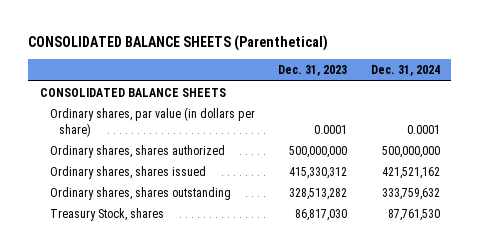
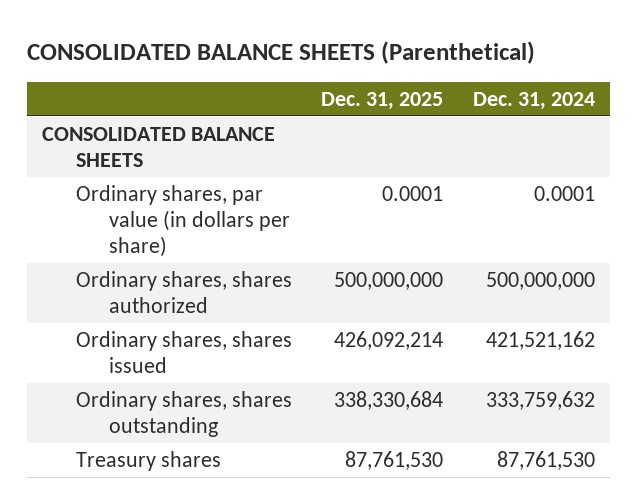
- | Dec. 31, 2023 | Dec. 31, 2024
+ | Dec. 31, 2025 | Dec. 31, 2024
- Treasury Stock, shares | 86,817,030 | 87,761,530
+ Treasury shares | 87,761,530 | 87,761,530

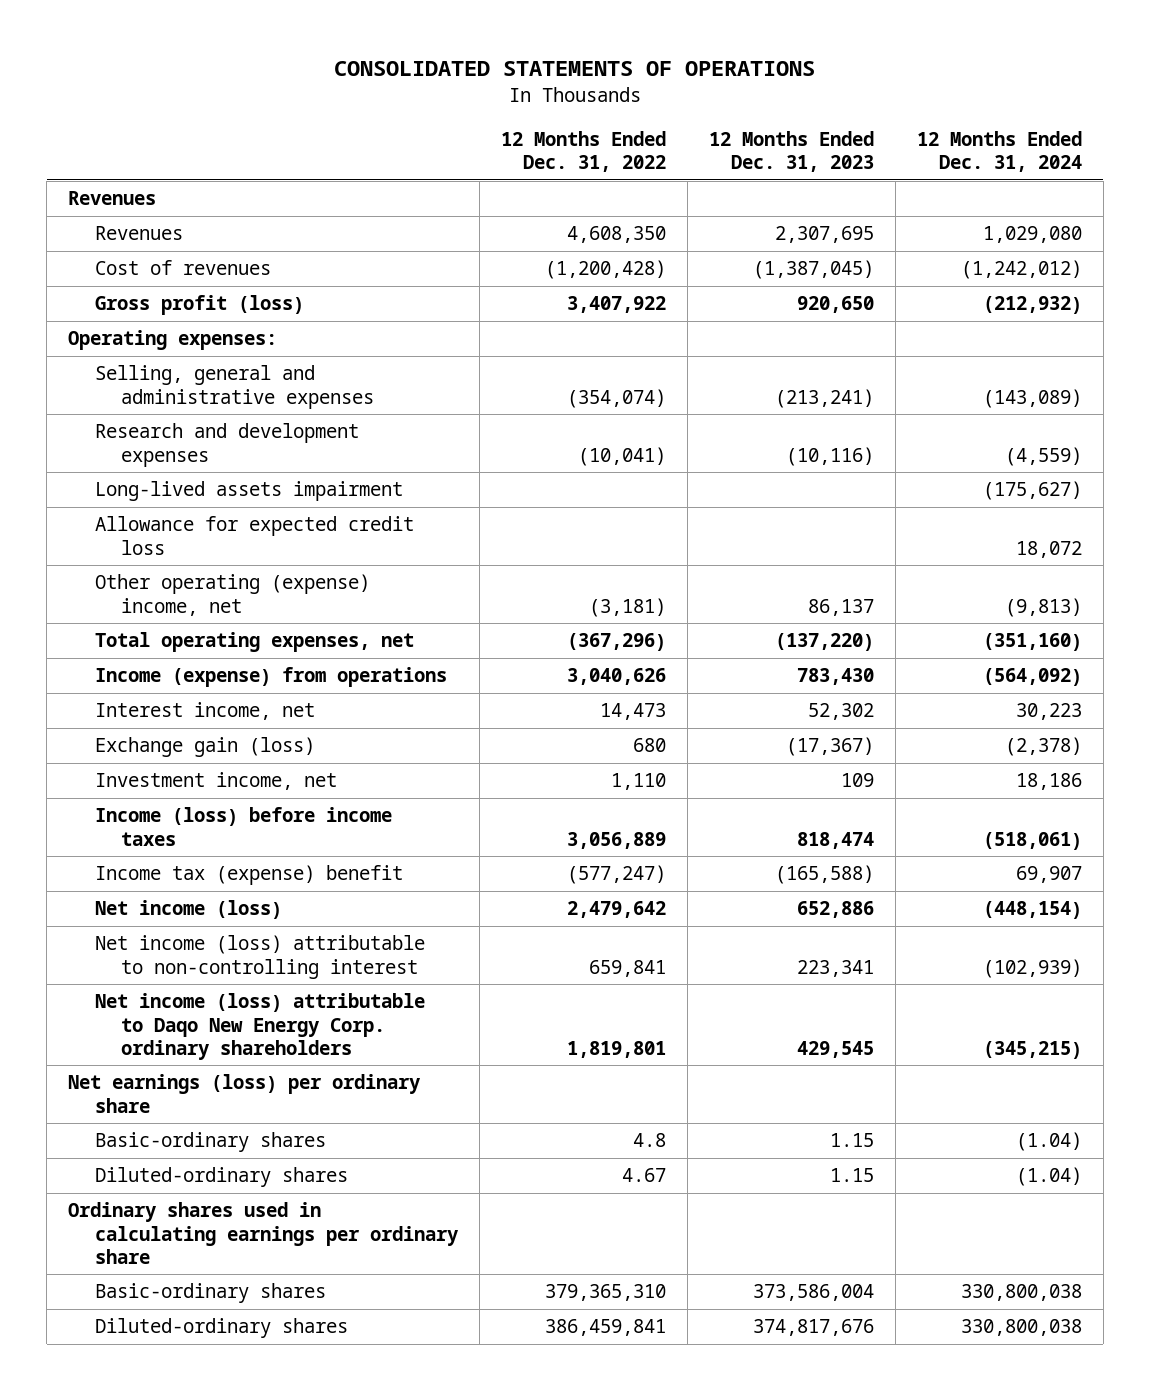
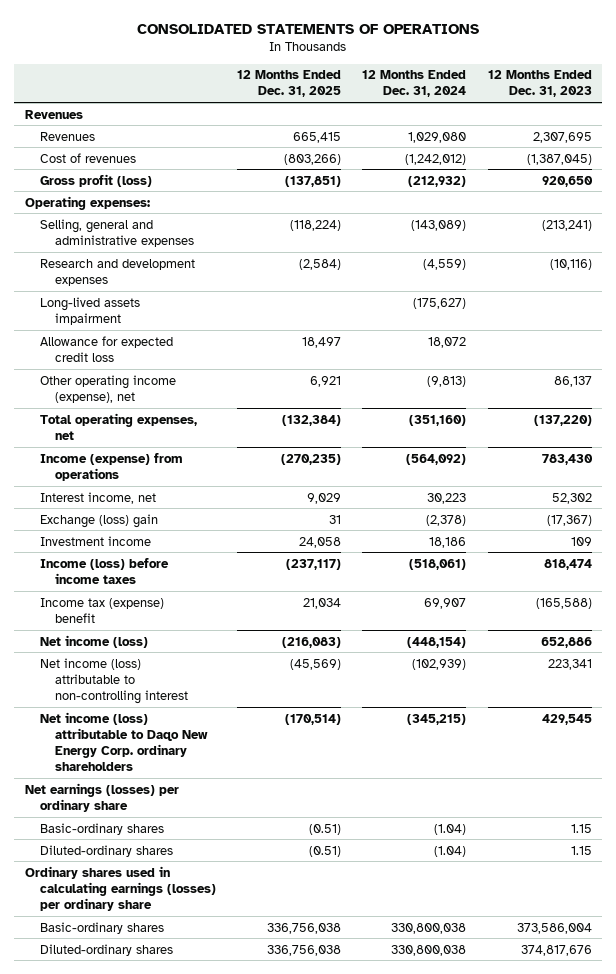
- | 12 Months Ended Dec. 31, 2022 | 12 Months Ended Dec. 31, 2023 | 12 Months Ended Dec. 31, 2024
+ | 12 Months Ended Dec. 31, 2025 | 12 Months Ended Dec. 31, 2024 | 12 Months Ended Dec. 31, 2023
- Other operating (expense) income, net | (3,181) | 86,137 | (9,813)
+ Other operating income (expense), net | 6,921 | (9,813) | 86,137
- Exchange gain (loss) | 680 | (17,367) | (2,378)
- Investment income, net | 1,110 | 109 | 18,186
+ Exchange (loss) gain | 31 | (2,378) | (17,367)
+ Investment income | 24,058 | 18,186 | 109
- Net earnings (loss) per ordinary share
+ Net earnings (losses) per ordinary share
- Ordinary shares used in calculating earnings per ordinary share
+ Ordinary shares used in calculating earnings (losses) per ordinary share

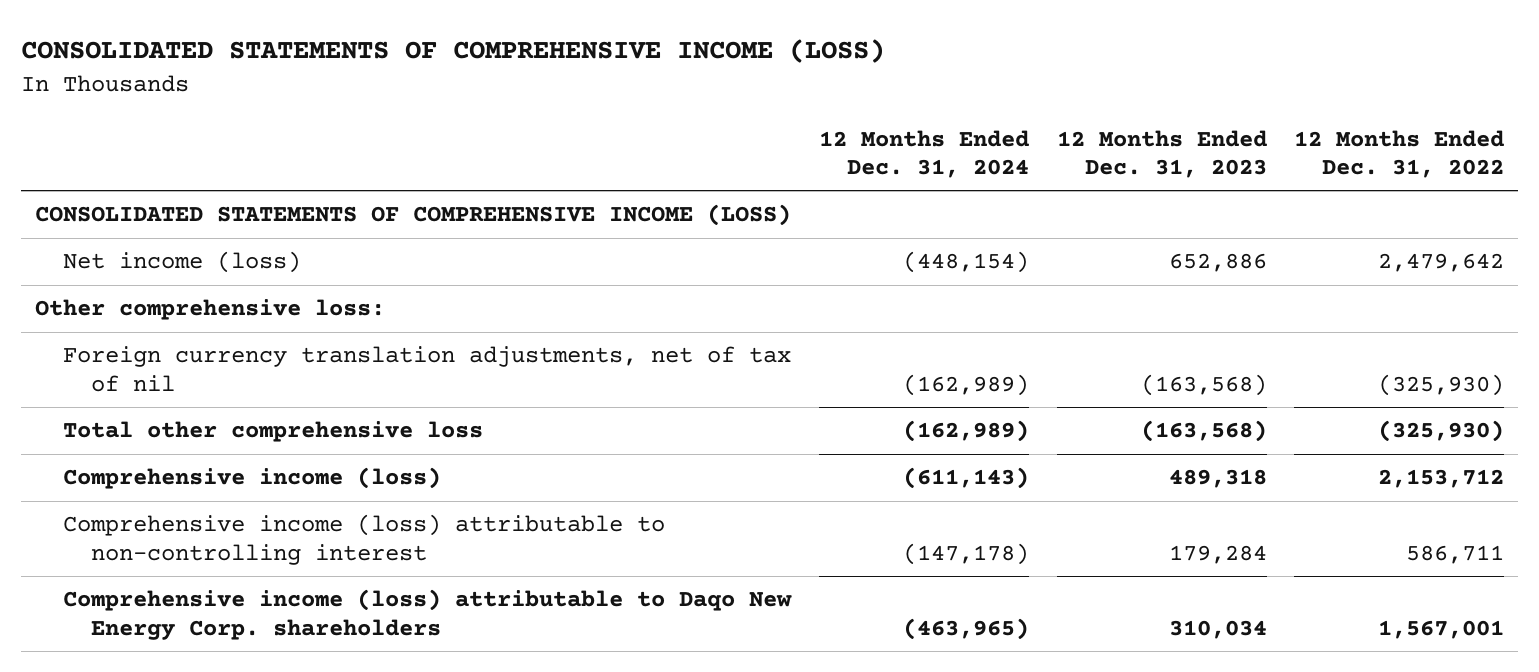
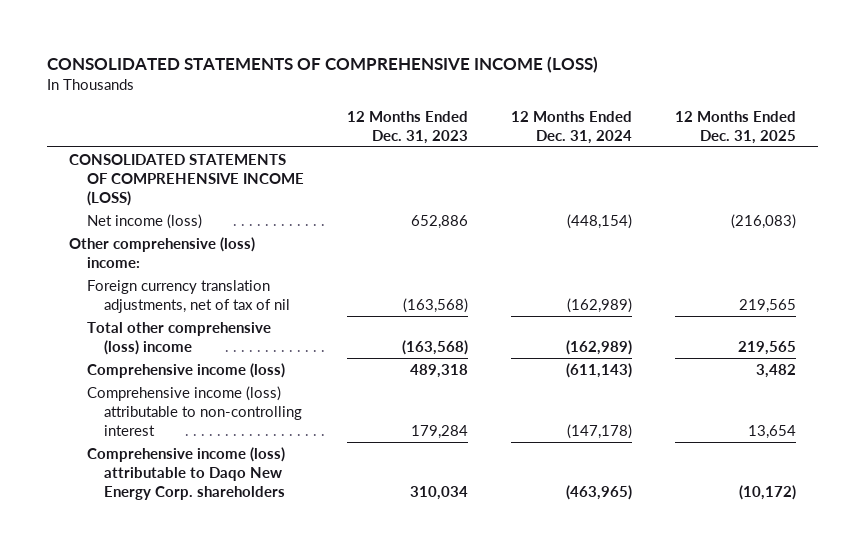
- | 12 Months Ended Dec. 31, 2024 | 12 Months Ended Dec. 31, 2023 | 12 Months Ended Dec. 31, 2022
+ | 12 Months Ended Dec. 31, 2023 | 12 Months Ended Dec. 31, 2024 | 12 Months Ended Dec. 31, 2025
- Other comprehensive loss:
+ Other comprehensive (loss) income:
- Total other comprehensive loss | (162,989) | (163,568) | (325,930)
+ Total other comprehensive (loss) income | (163,568) | (162,989) | 219,565

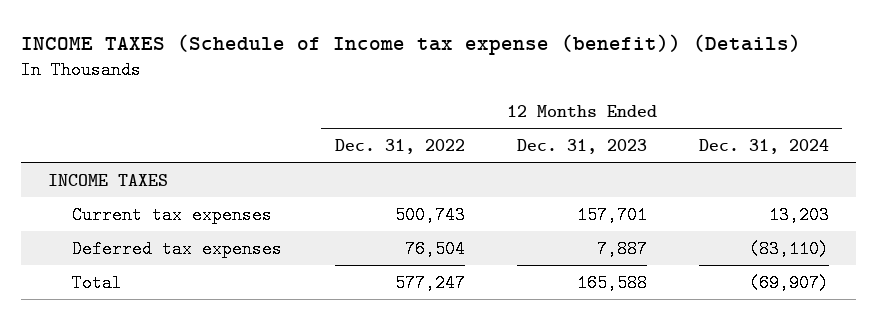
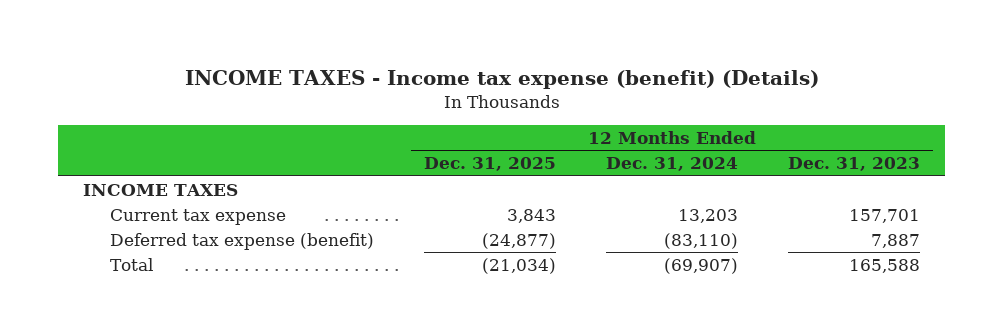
- INCOME TAXES (Schedule of Income tax expense (benefit)) (Details)
+ INCOME TAXES - Income tax expense (benefit) (Details)
- | 12 Months Ended Dec. 31, 2022 | 12 Months Ended Dec. 31, 2023 | 12 Months Ended Dec. 31, 2024
+ | 12 Months Ended Dec. 31, 2025 | 12 Months Ended Dec. 31, 2024 | 12 Months Ended Dec. 31, 2023
- Current tax expenses | 500,743 | 157,701 | 13,203
- Deferred tax expenses | 76,504 | 7,887 | (83,110)
+ Current tax expense | 3,843 | 13,203 | 157,701
+ Deferred tax expense (benefit) | (24,877) | (83,110) | 7,887

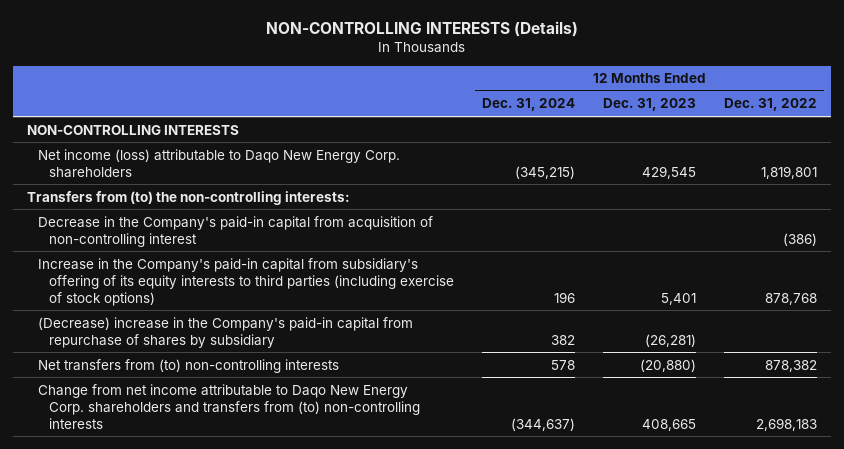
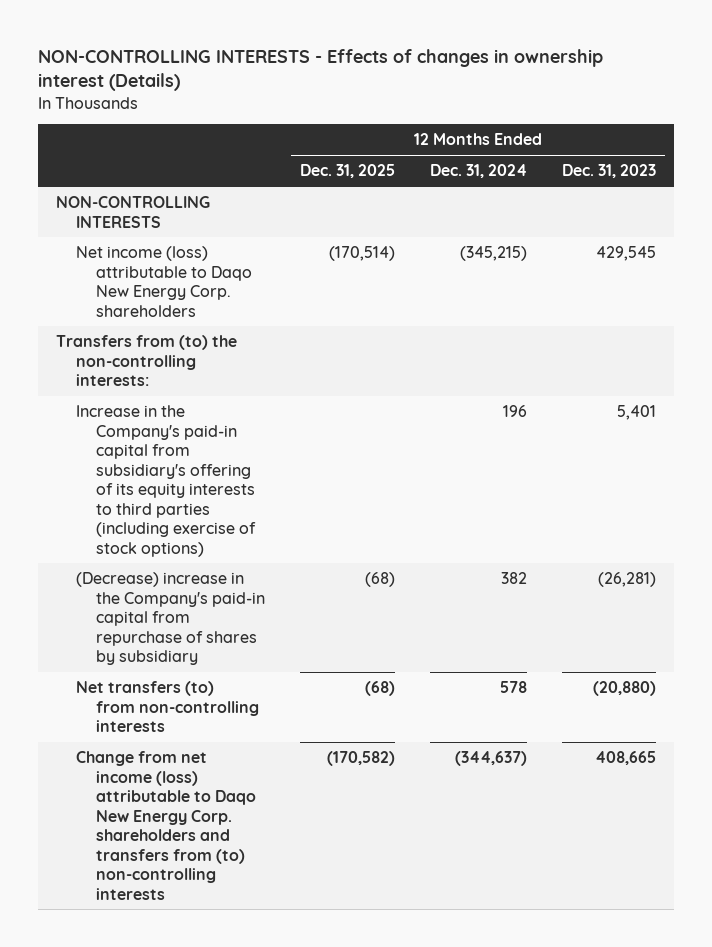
- NON-CONTROLLING INTERESTS (Details)
+ NON-CONTROLLING INTERESTS - Effects of changes in ownership interest (Details)
- | 12 Months Ended Dec. 31, 2024 | 12 Months Ended Dec. 31, 2023 | 12 Months Ended Dec. 31, 2022
+ | 12 Months Ended Dec. 31, 2025 | 12 Months Ended Dec. 31, 2024 | 12 Months Ended Dec. 31, 2023
- Decrease in the Company's paid-in capital from acquisition of non-controlling interest | | | (386)
- Net transfers from (to) non-controlling interests | 578 | (20,880) | 878,382
- Change from net income attributable to Daqo New Energy Corp. shareholders and transfers from (to) non-controlling interests | (344,637) | 408,665 | 2,698,183
+ Net transfers (to) from non-controlling interests | (68) | 578 | (20,880)
+ Change from net income (loss) attributable to Daqo New Energy Corp. shareholders and transfers from (to) non-controlling interests | (170,582) | (344,637) | 408,665

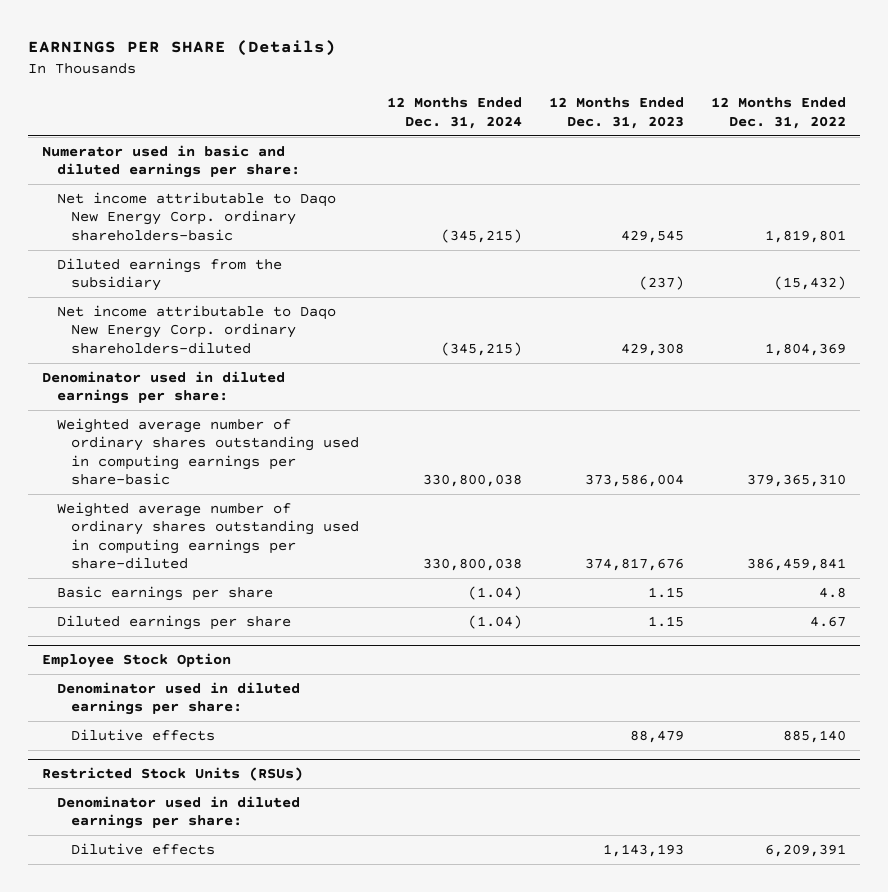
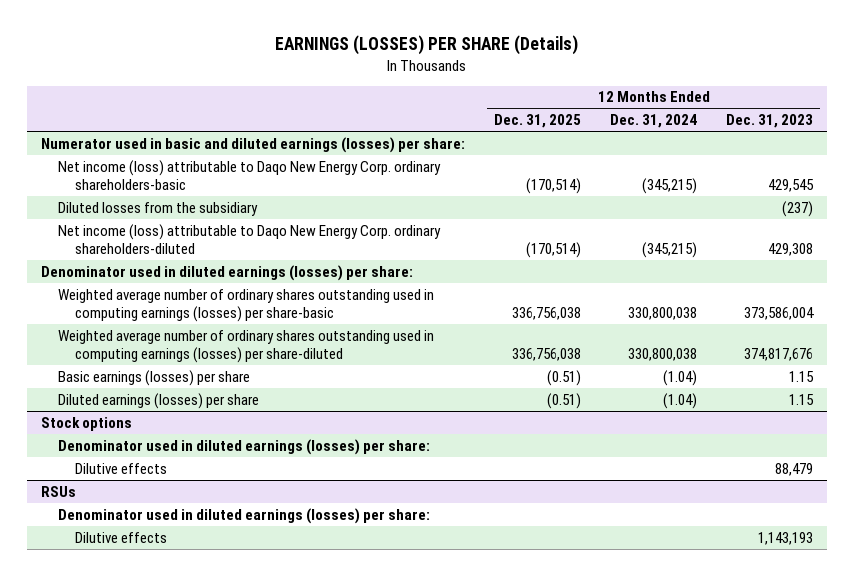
- EARNINGS PER SHARE (Details)
+ EARNINGS (LOSSES) PER SHARE (Details)
- | 12 Months Ended Dec. 31, 2024 | 12 Months Ended Dec. 31, 2023 | 12 Months Ended Dec. 31, 2022
+ | 12 Months Ended Dec. 31, 2025 | 12 Months Ended Dec. 31, 2024 | 12 Months Ended Dec. 31, 2023
- Numerator used in basic and diluted earnings per share:
- Net income attributable to Daqo New Energy Corp. ordinary shareholders-basic | (345,215) | 429,545 | 1,819,801
- Diluted earnings from the subsidiary | | (237) | (15,432)
- Net income attributable to Daqo New Energy Corp. ordinary shareholders-diluted | (345,215) | 429,308 | 1,804,369
- Denominator used in diluted earnings per share:
- Weighted average number of ordinary shares outstanding used in computing earnings per share-basic | 330,800,038 | 373,586,004 | 379,365,310
- Weighted average number of ordinary shares outstanding used in computing earnings per share-diluted | 330,800,038 | 374,817,676 | 386,459,841
- Basic earnings per share | (1.04) | 1.15 | 4.8
- Diluted earnings per share | (1.04) | 1.15 | 4.67
- Employee Stock Option
- Denominator used in diluted earnings per share:
+ Numerator used in basic and diluted earnings (losses) per share:
+ Net income (loss) attributable to Daqo New Energy Corp. ordinary shareholders-basic | (170,514) | (345,215) | 429,545
+ Diluted losses from the subsidiary | | | (237)
+ Net income (loss) attributable to Daqo New Energy Corp. ordinary shareholders-diluted | (170,514) | (345,215) | 429,308
+ Denominator used in diluted earnings (losses) per share:
+ Weighted average number of ordinary shares outstanding used in computing earnings (losses) per share-basic | 336,756,038 | 330,800,038 | 373,586,004
+ Weighted average number of ordinary shares outstanding used in computing earnings (losses) per share-diluted | 336,756,038 | 330,800,038 | 374,817,676
+ Basic earnings (losses) per share | (0.51) | (1.04) | 1.15
+ Diluted earnings (losses) per share | (0.51) | (1.04) | 1.15
+ Stock options
+ Denominator used in diluted earnings (losses) per share:
- Restricted Stock Units (RSUs)
- Denominator used in diluted earnings per share:
+ RSUs
+ Denominator used in diluted earnings (losses) per share:

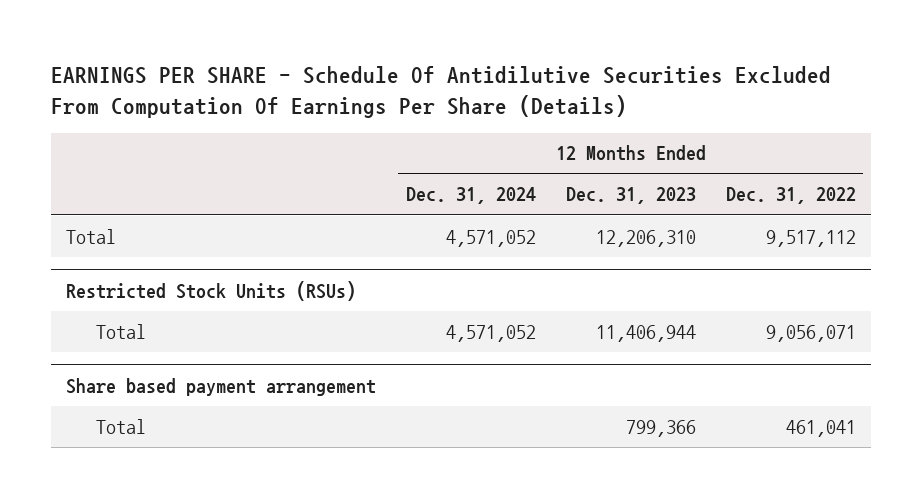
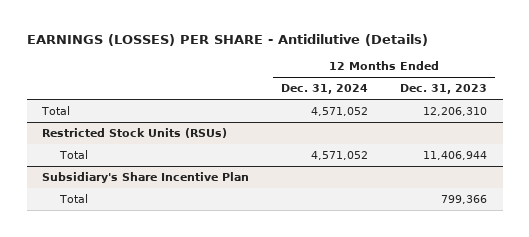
- EARNINGS PER SHARE - Schedule Of Antidilutive Securities Excluded From Computation Of Earnings Per Share (Details)
+ EARNINGS (LOSSES) PER SHARE - Antidilutive (Details)
- | 12 Months Ended Dec. 31, 2024 | 12 Months Ended Dec. 31, 2023 | 12 Months Ended Dec. 31, 2022
+ | 12 Months Ended Dec. 31, 2024 | 12 Months Ended Dec. 31, 2023
- Share based payment arrangement
+ Subsidiary's Share Incentive Plan

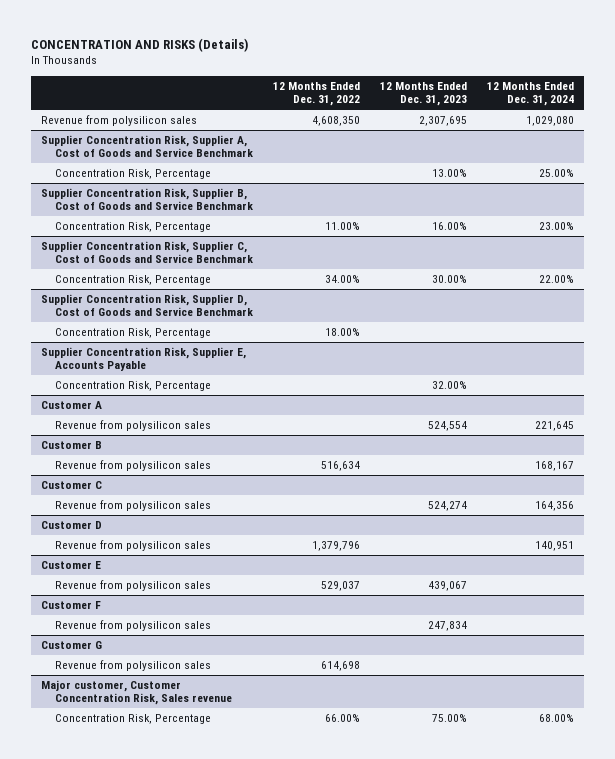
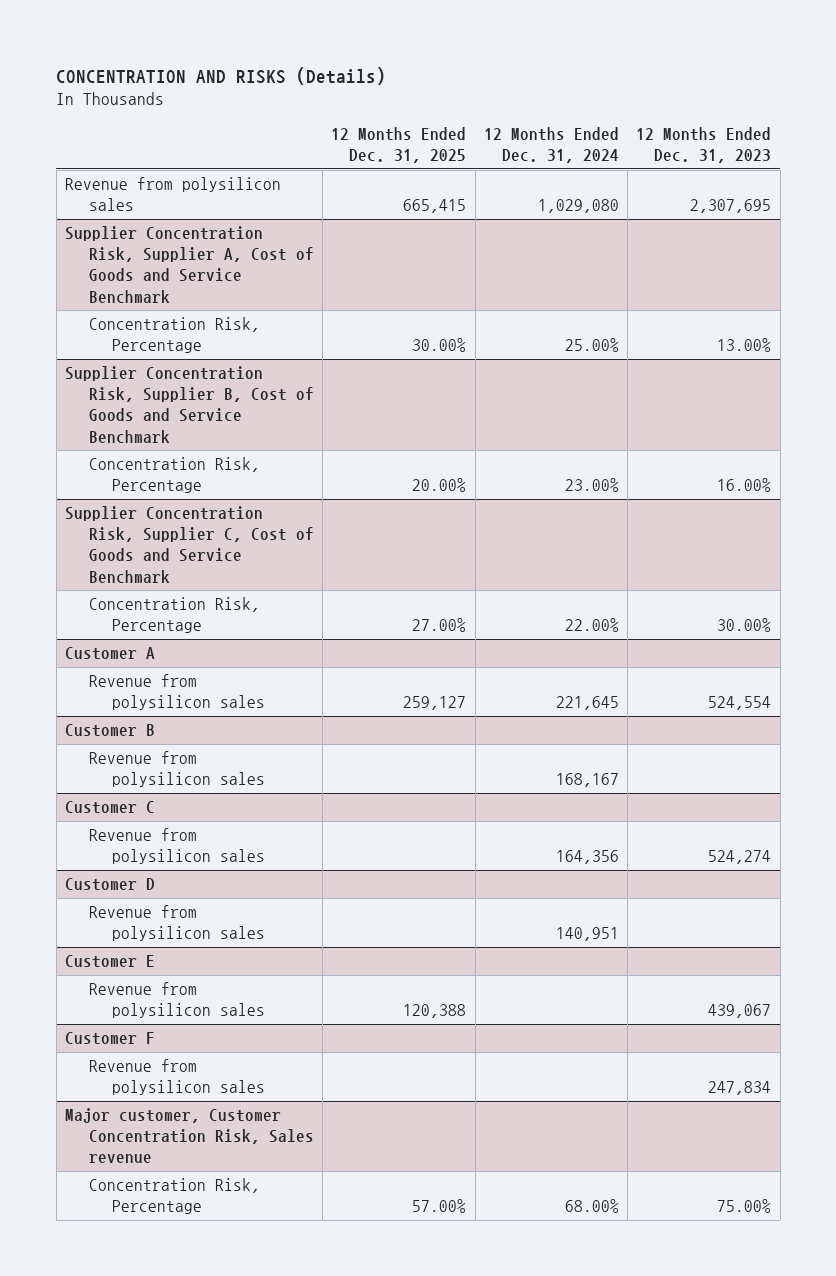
- | 12 Months Ended Dec. 31, 2022 | 12 Months Ended Dec. 31, 2023 | 12 Months Ended Dec. 31, 2024
+ | 12 Months Ended Dec. 31, 2025 | 12 Months Ended Dec. 31, 2024 | 12 Months Ended Dec. 31, 2023
- Supplier Concentration Risk, Supplier D, Cost of Goods and Service Benchmark
- Concentration Risk, Percentage | 18.00% | |
- Supplier Concentration Risk, Supplier E, Accounts Payable
- Concentration Risk, Percentage | | 32.00% |
- Customer G
- Revenue from polysilicon sales | 614,698 | |

